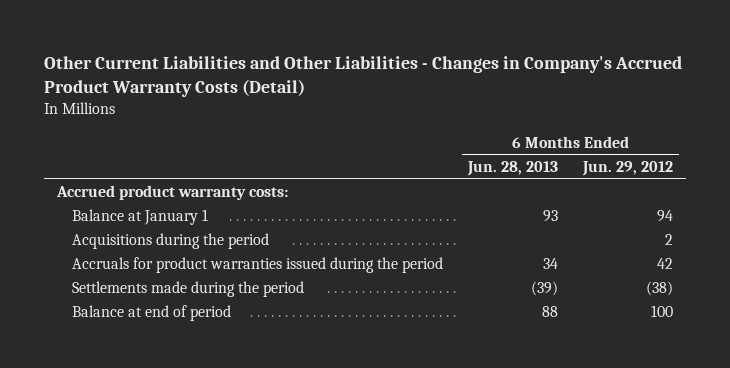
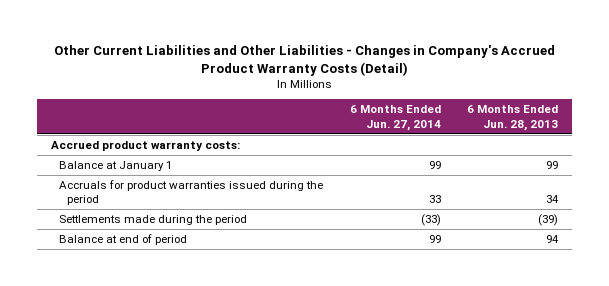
- | 6 Months Ended Jun. 28, 2013 | 6 Months Ended Jun. 29, 2012
+ | 6 Months Ended Jun. 27, 2014 | 6 Months Ended Jun. 28, 2013
- Balance at January 1 | 93 | 94
- Acquisitions during the period | | 2
+ Balance at January 1 | 99 | 99
- Balance at end of period | 88 | 100
+ Balance at end of period | 99 | 94

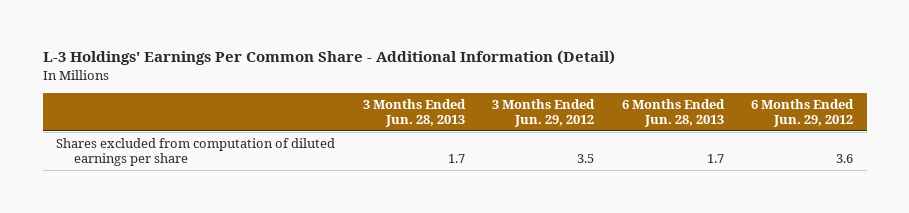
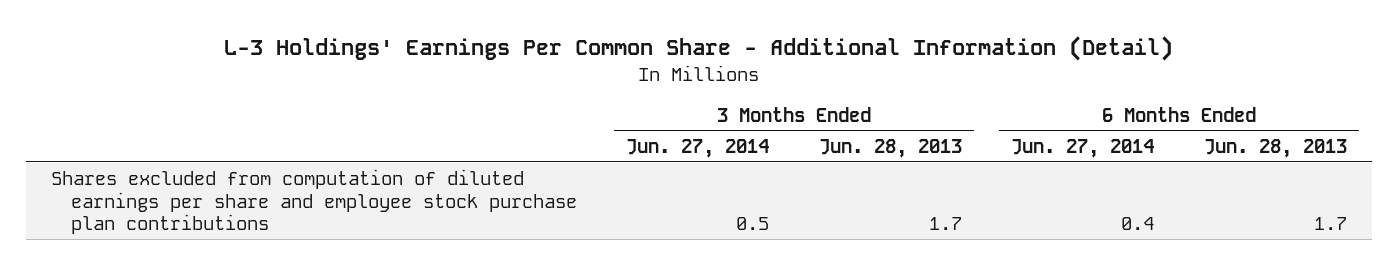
- | 3 Months Ended Jun. 28, 2013 | 3 Months Ended Jun. 29, 2012 | 6 Months Ended Jun. 28, 2013 | 6 Months Ended Jun. 29, 2012
+ | 3 Months Ended Jun. 27, 2014 | 3 Months Ended Jun. 28, 2013 | 6 Months Ended Jun. 27, 2014 | 6 Months Ended Jun. 28, 2013
- Shares excluded from computation of diluted earnings per share | 1.7 | 3.5 | 1.7 | 3.6
+ Shares excluded from computation of diluted earnings per share and employee stock purchase plan contributions | 0.5 | 1.7 | 0.4 | 1.7

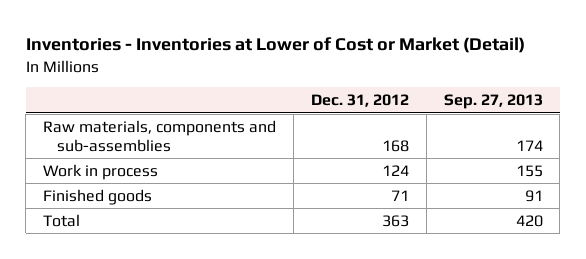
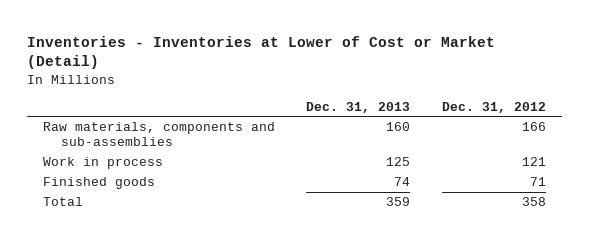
- | Dec. 31, 2012 | Sep. 27, 2013
+ | Dec. 31, 2013 | Dec. 31, 2012
- Raw materials, components and sub-assemblies | 168 | 174
- Work in process | 124 | 155
+ Raw materials, components and sub-assemblies | 160 | 166
+ Work in process | 125 | 121
- Total | 363 | 420
+ Total | 359 | 358

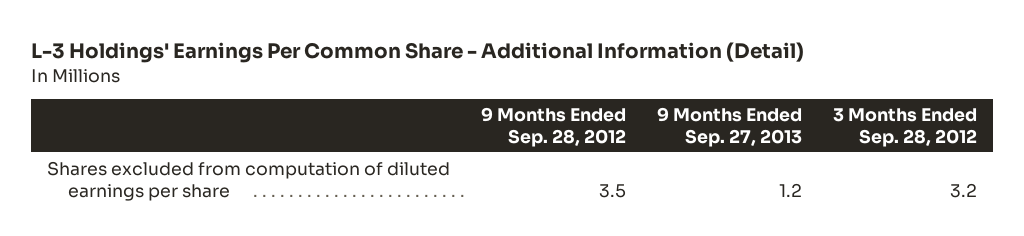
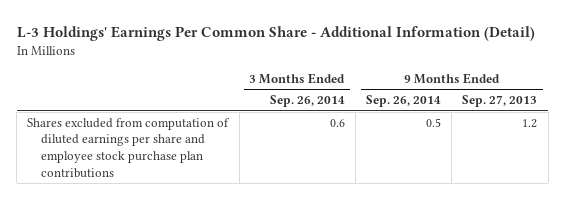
- | 9 Months Ended Sep. 28, 2012 | 9 Months Ended Sep. 27, 2013 | 3 Months Ended Sep. 28, 2012
+ | 3 Months Ended Sep. 26, 2014 | 9 Months Ended Sep. 26, 2014 | 9 Months Ended Sep. 27, 2013
- Shares excluded from computation of diluted earnings per share | 3.5 | 1.2 | 3.2
+ Shares excluded from computation of diluted earnings per share and employee stock purchase plan contributions | 0.6 | 0.5 | 1.2

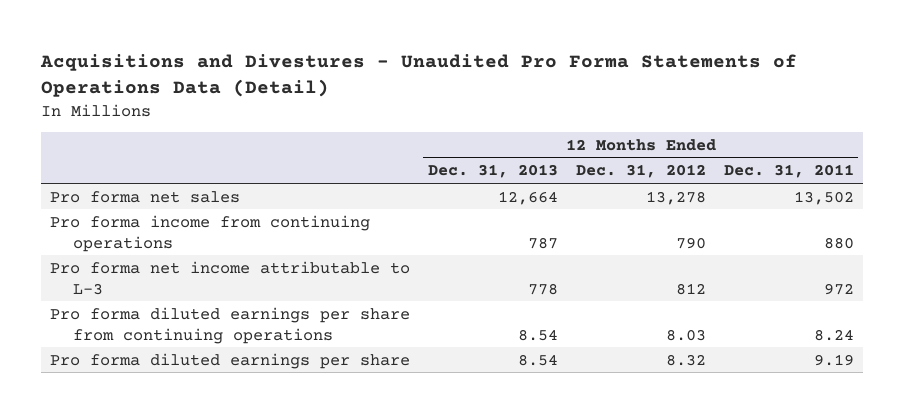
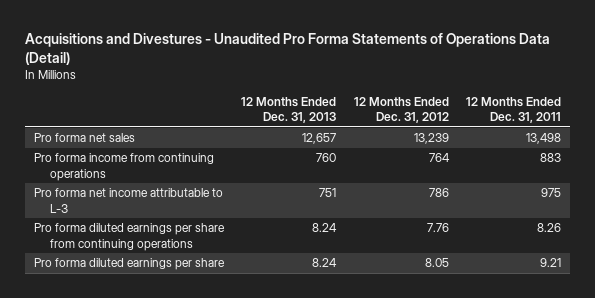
- Pro forma net sales | 12,664 | 13,278 | 13,502
- Pro forma income from continuing operations | 787 | 790 | 880
- Pro forma net income attributable to L-3 | 778 | 812 | 972
- Pro forma diluted earnings per share from continuing operations | 8.54 | 8.03 | 8.24
- Pro forma diluted earnings per share | 8.54 | 8.32 | 9.19
+ Pro forma net sales | 12,657 | 13,239 | 13,498
+ Pro forma income from continuing operations | 760 | 764 | 883
+ Pro forma net income attributable to L-3 | 751 | 786 | 975
+ Pro forma diluted earnings per share from continuing operations | 8.24 | 7.76 | 8.26
+ Pro forma diluted earnings per share | 8.24 | 8.05 | 9.21

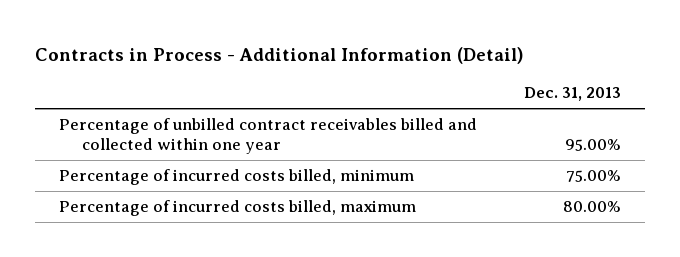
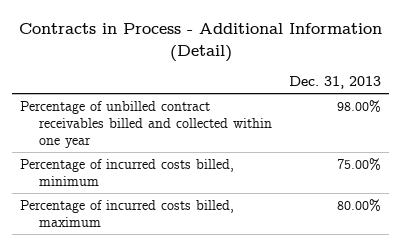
- Percentage of unbilled contract receivables billed and collected within one year | 95.00%
+ Percentage of unbilled contract receivables billed and collected within one year | 98.00%

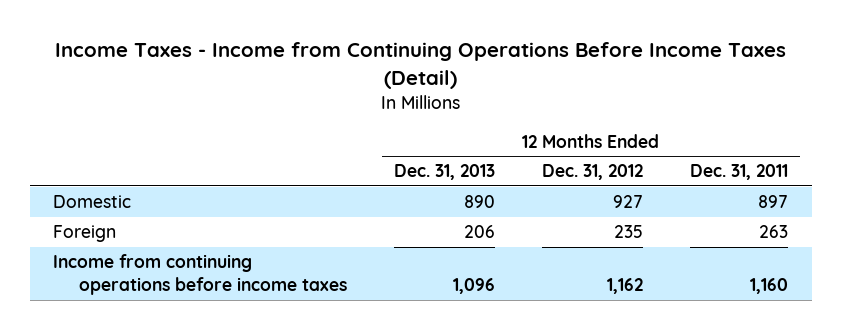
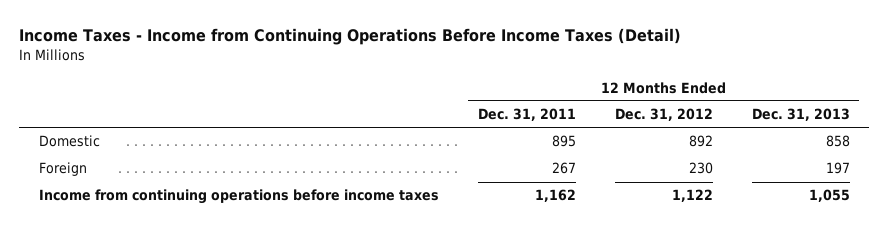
- | 12 Months Ended Dec. 31, 2013 | 12 Months Ended Dec. 31, 2012 | 12 Months Ended Dec. 31, 2011
+ | 12 Months Ended Dec. 31, 2011 | 12 Months Ended Dec. 31, 2012 | 12 Months Ended Dec. 31, 2013
- Domestic | 890 | 927 | 897
- Foreign | 206 | 235 | 263
- Income from continuing operations before income taxes | 1,096 | 1,162 | 1,160
+ Domestic | 895 | 892 | 858
+ Foreign | 267 | 230 | 197
+ Income from continuing operations before income taxes | 1,162 | 1,122 | 1,055

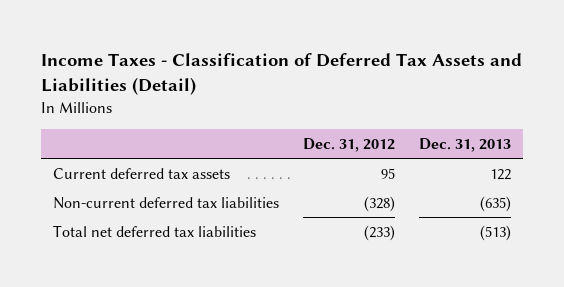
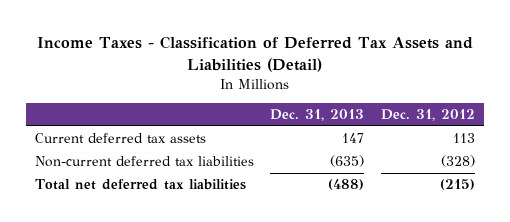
- | Dec. 31, 2012 | Dec. 31, 2013
+ | Dec. 31, 2013 | Dec. 31, 2012
- Current deferred tax assets | 95 | 122
+ Current deferred tax assets | 147 | 113
- Total net deferred tax liabilities | (233) | (513)
+ Total net deferred tax liabilities | (488) | (215)

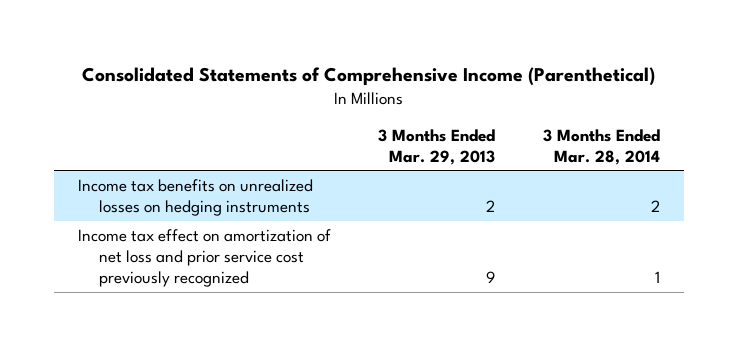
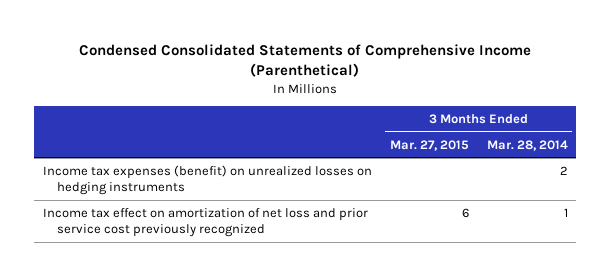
- Consolidated Statements of Comprehensive Income (Parenthetical)
+ Condensed Consolidated Statements of Comprehensive Income (Parenthetical)
- | 3 Months Ended Mar. 29, 2013 | 3 Months Ended Mar. 28, 2014
+ | 3 Months Ended Mar. 27, 2015 | 3 Months Ended Mar. 28, 2014
- Income tax benefits on unrealized losses on hedging instruments | 2 | 2
+ Income tax expenses (benefit) on unrealized losses on hedging instruments | | 2

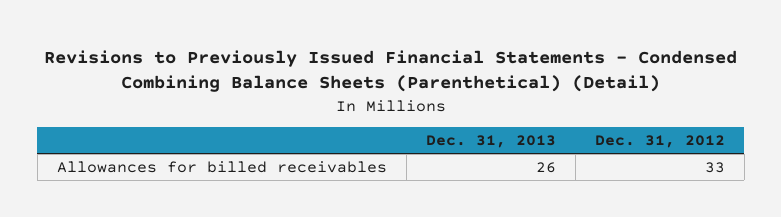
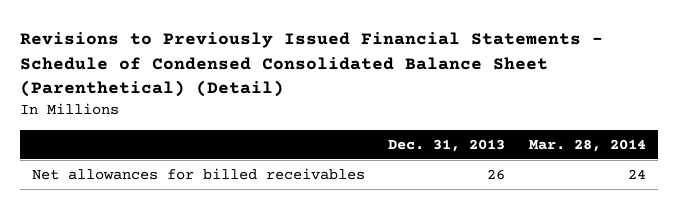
- Revisions to Previously Issued Financial Statements - Condensed Combining Balance Sheets (Parenthetical) (Detail)
+ Revisions to Previously Issued Financial Statements - Schedule of Condensed Consolidated Balance Sheet (Parenthetical) (Detail)
- | Dec. 31, 2013 | Dec. 31, 2012
+ | Dec. 31, 2013 | Mar. 28, 2014
- Allowances for billed receivables | 26 | 33
+ Net allowances for billed receivables | 26 | 24

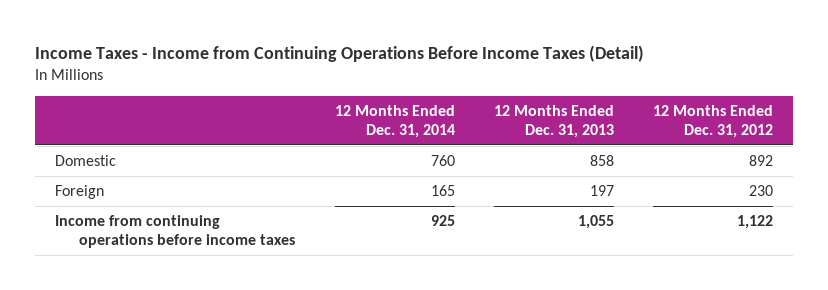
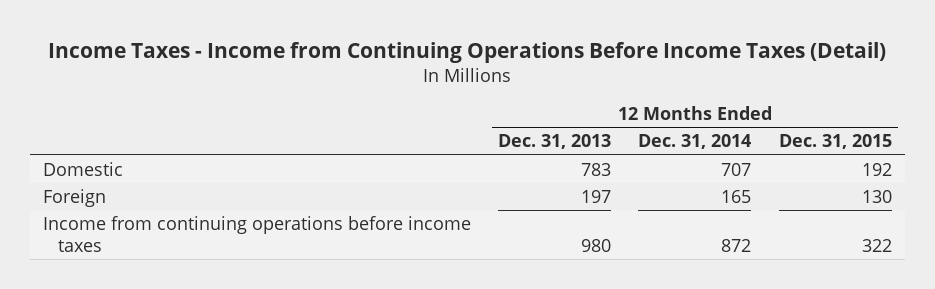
- | 12 Months Ended Dec. 31, 2014 | 12 Months Ended Dec. 31, 2013 | 12 Months Ended Dec. 31, 2012
+ | 12 Months Ended Dec. 31, 2013 | 12 Months Ended Dec. 31, 2014 | 12 Months Ended Dec. 31, 2015
- Domestic | 760 | 858 | 892
+ Domestic | 783 | 707 | 192
- Income from continuing operations before income taxes | 925 | 1,055 | 1,122
+ Income from continuing operations before income taxes | 980 | 872 | 322

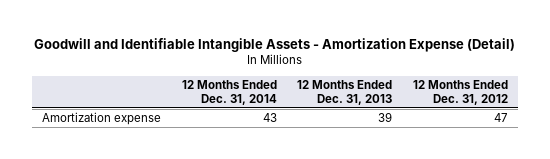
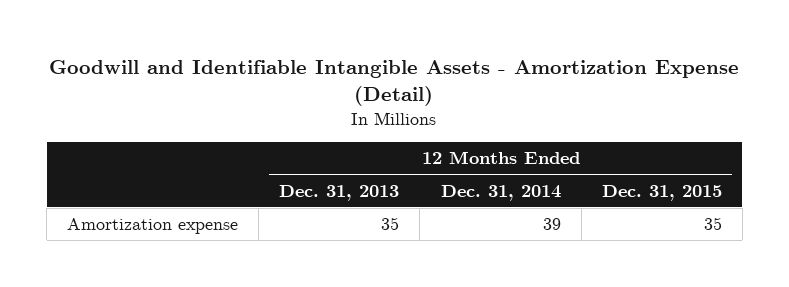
- | 12 Months Ended Dec. 31, 2014 | 12 Months Ended Dec. 31, 2013 | 12 Months Ended Dec. 31, 2012
+ | 12 Months Ended Dec. 31, 2013 | 12 Months Ended Dec. 31, 2014 | 12 Months Ended Dec. 31, 2015
- Amortization expense | 43 | 39 | 47
+ Amortization expense | 35 | 39 | 35

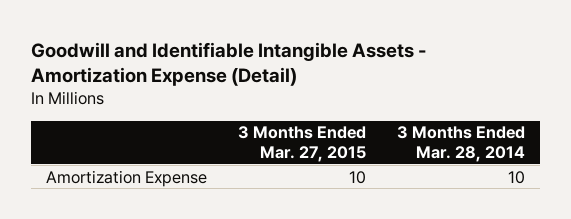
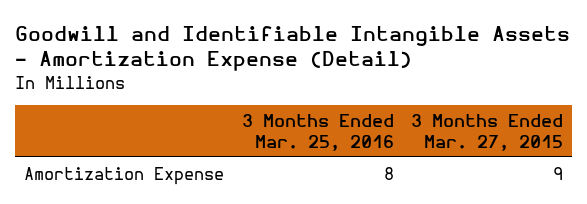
- | 3 Months Ended Mar. 27, 2015 | 3 Months Ended Mar. 28, 2014
+ | 3 Months Ended Mar. 25, 2016 | 3 Months Ended Mar. 27, 2015
- Amortization Expense | 10 | 10
+ Amortization Expense | 8 | 9

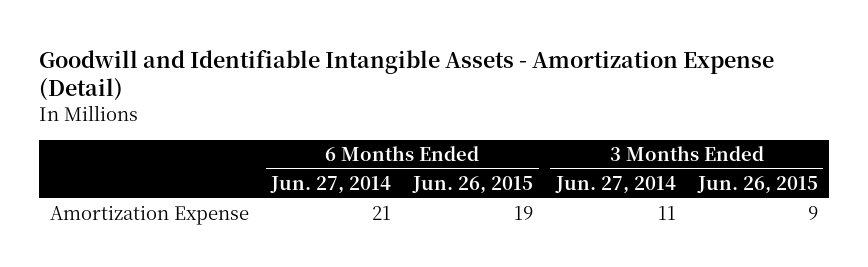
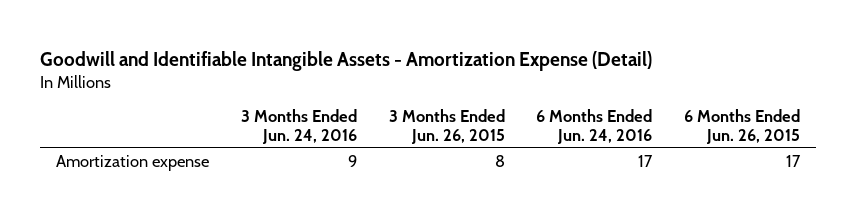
- | 6 Months Ended Jun. 27, 2014 | 6 Months Ended Jun. 26, 2015 | 3 Months Ended Jun. 27, 2014 | 3 Months Ended Jun. 26, 2015
+ | 3 Months Ended Jun. 24, 2016 | 3 Months Ended Jun. 26, 2015 | 6 Months Ended Jun. 24, 2016 | 6 Months Ended Jun. 26, 2015
- Amortization Expense | 21 | 19 | 11 | 9
+ Amortization expense | 9 | 8 | 17 | 17

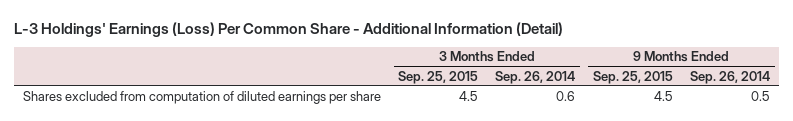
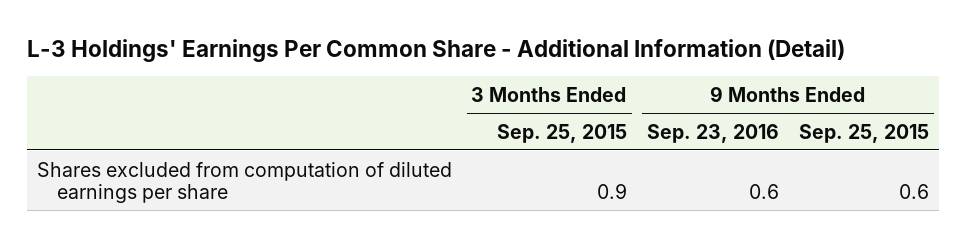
- L-3 Holdings' Earnings (Loss) Per Common Share - Additional Information (Detail)
+ L-3 Holdings' Earnings Per Common Share - Additional Information (Detail)
- | 3 Months Ended Sep. 25, 2015 | 3 Months Ended Sep. 26, 2014 | 9 Months Ended Sep. 25, 2015 | 9 Months Ended Sep. 26, 2014
+ | 3 Months Ended Sep. 25, 2015 | 9 Months Ended Sep. 23, 2016 | 9 Months Ended Sep. 25, 2015
- Shares excluded from computation of diluted earnings per share | 4.5 | 0.6 | 4.5 | 0.5
+ Shares excluded from computation of diluted earnings per share | 0.9 | 0.6 | 0.6

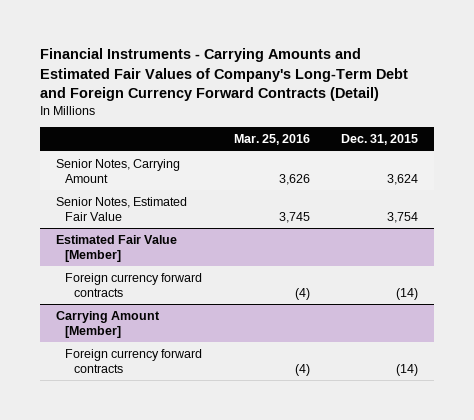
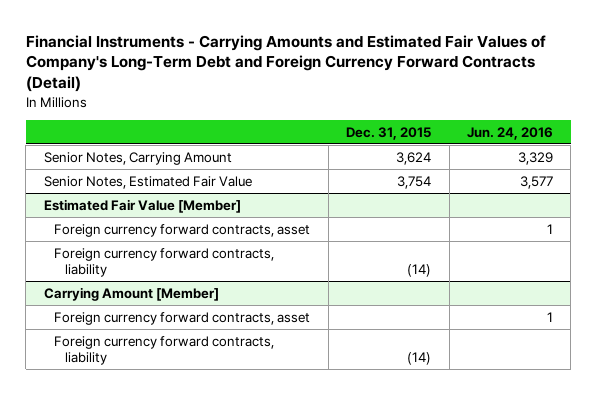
- | Mar. 25, 2016 | Dec. 31, 2015
+ | Dec. 31, 2015 | Jun. 24, 2016
@ Estimated Fair Value [Member]
- Foreign currency forward contracts | (4) | (14)
+ Foreign currency forward contracts, asset | | 1
+ Foreign currency forward contracts, liability | (14) |
@ Carrying Amount [Member]
- Foreign currency forward contracts | (4) | (14)
+ Foreign currency forward contracts, asset | | 1
+ Foreign currency forward contracts, liability | (14) |

